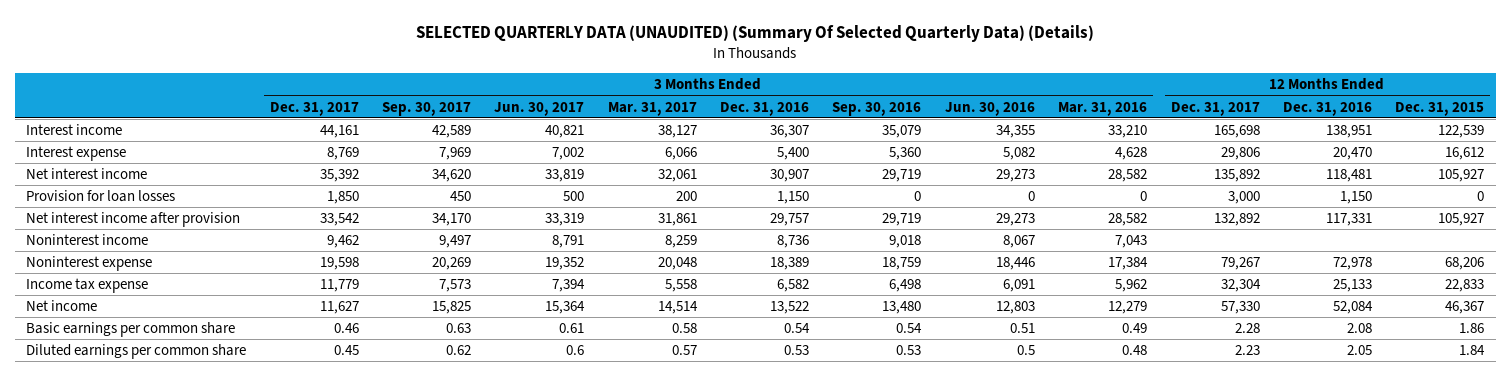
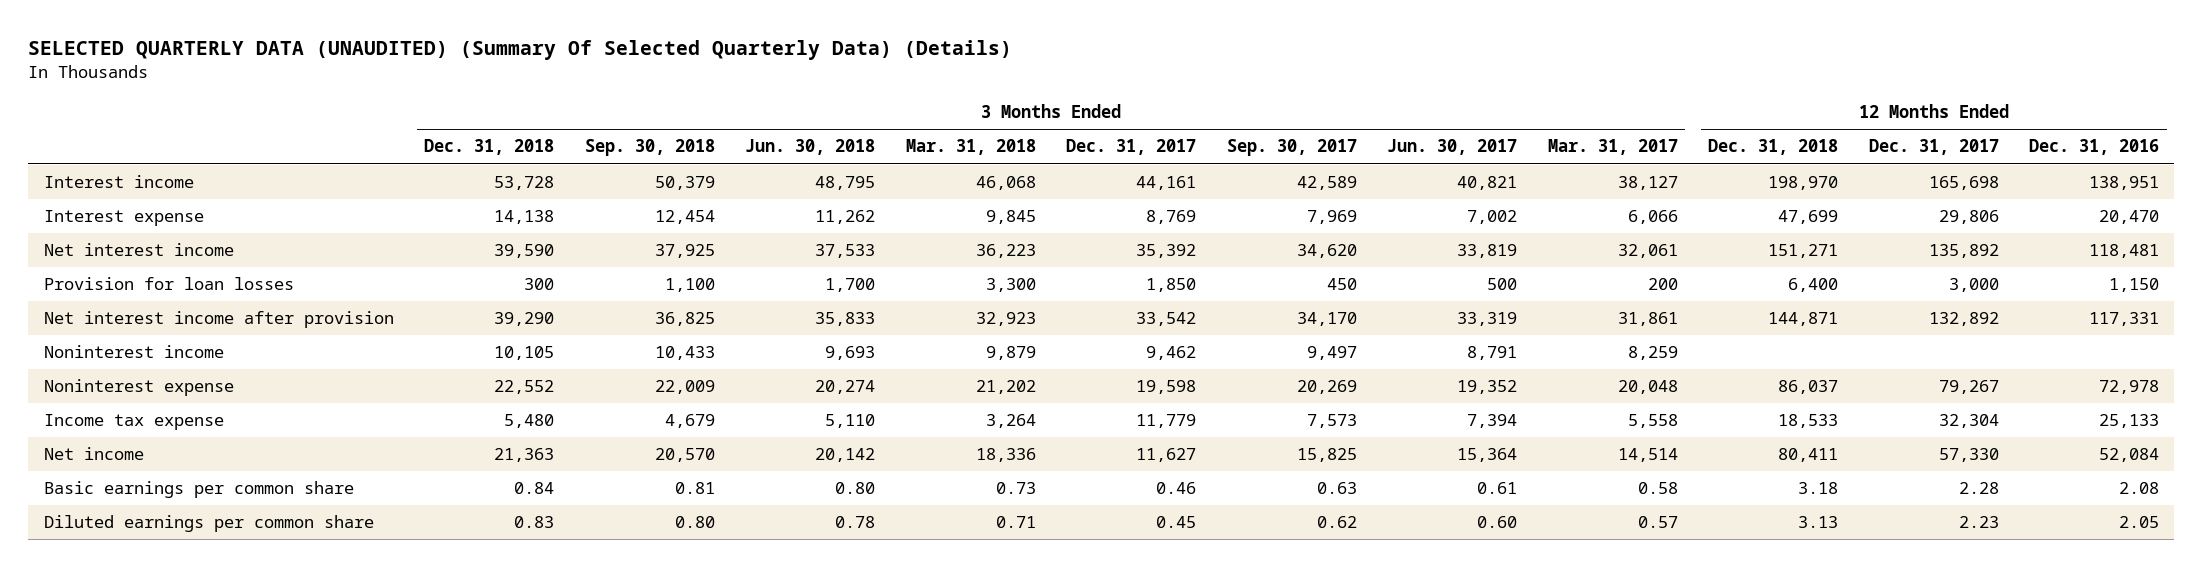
- | 3 Months Ended Dec. 31, 2017 | 3 Months Ended Sep. 30, 2017 | 3 Months Ended Jun. 30, 2017 | 3 Months Ended Mar. 31, 2017 | 3 Months Ended Dec. 31, 2016 | 3 Months Ended Sep. 30, 2016 | 3 Months Ended Jun. 30, 2016 | 3 Months Ended Mar. 31, 2016 | 12 Months Ended Dec. 31, 2017 | 12 Months Ended Dec. 31, 2016 | 12 Months Ended Dec. 31, 2015
+ | 3 Months Ended Dec. 31, 2018 | 3 Months Ended Sep. 30, 2018 | 3 Months Ended Jun. 30, 2018 | 3 Months Ended Mar. 31, 2018 | 3 Months Ended Dec. 31, 2017 | 3 Months Ended Sep. 30, 2017 | 3 Months Ended Jun. 30, 2017 | 3 Months Ended Mar. 31, 2017 | 12 Months Ended Dec. 31, 2018 | 12 Months Ended Dec. 31, 2017 | 12 Months Ended Dec. 31, 2016
- Diluted earnings per common share | 0.45 | 0.62 | 0.6 | 0.57 | 0.53 | 0.53 | 0.5 | 0.48 | 2.23 | 2.05 | 1.84
+ Diluted earnings per common share | 0.83 | 0.80 | 0.78 | 0.71 | 0.45 | 0.62 | 0.60 | 0.57 | 3.13 | 2.23 | 2.05

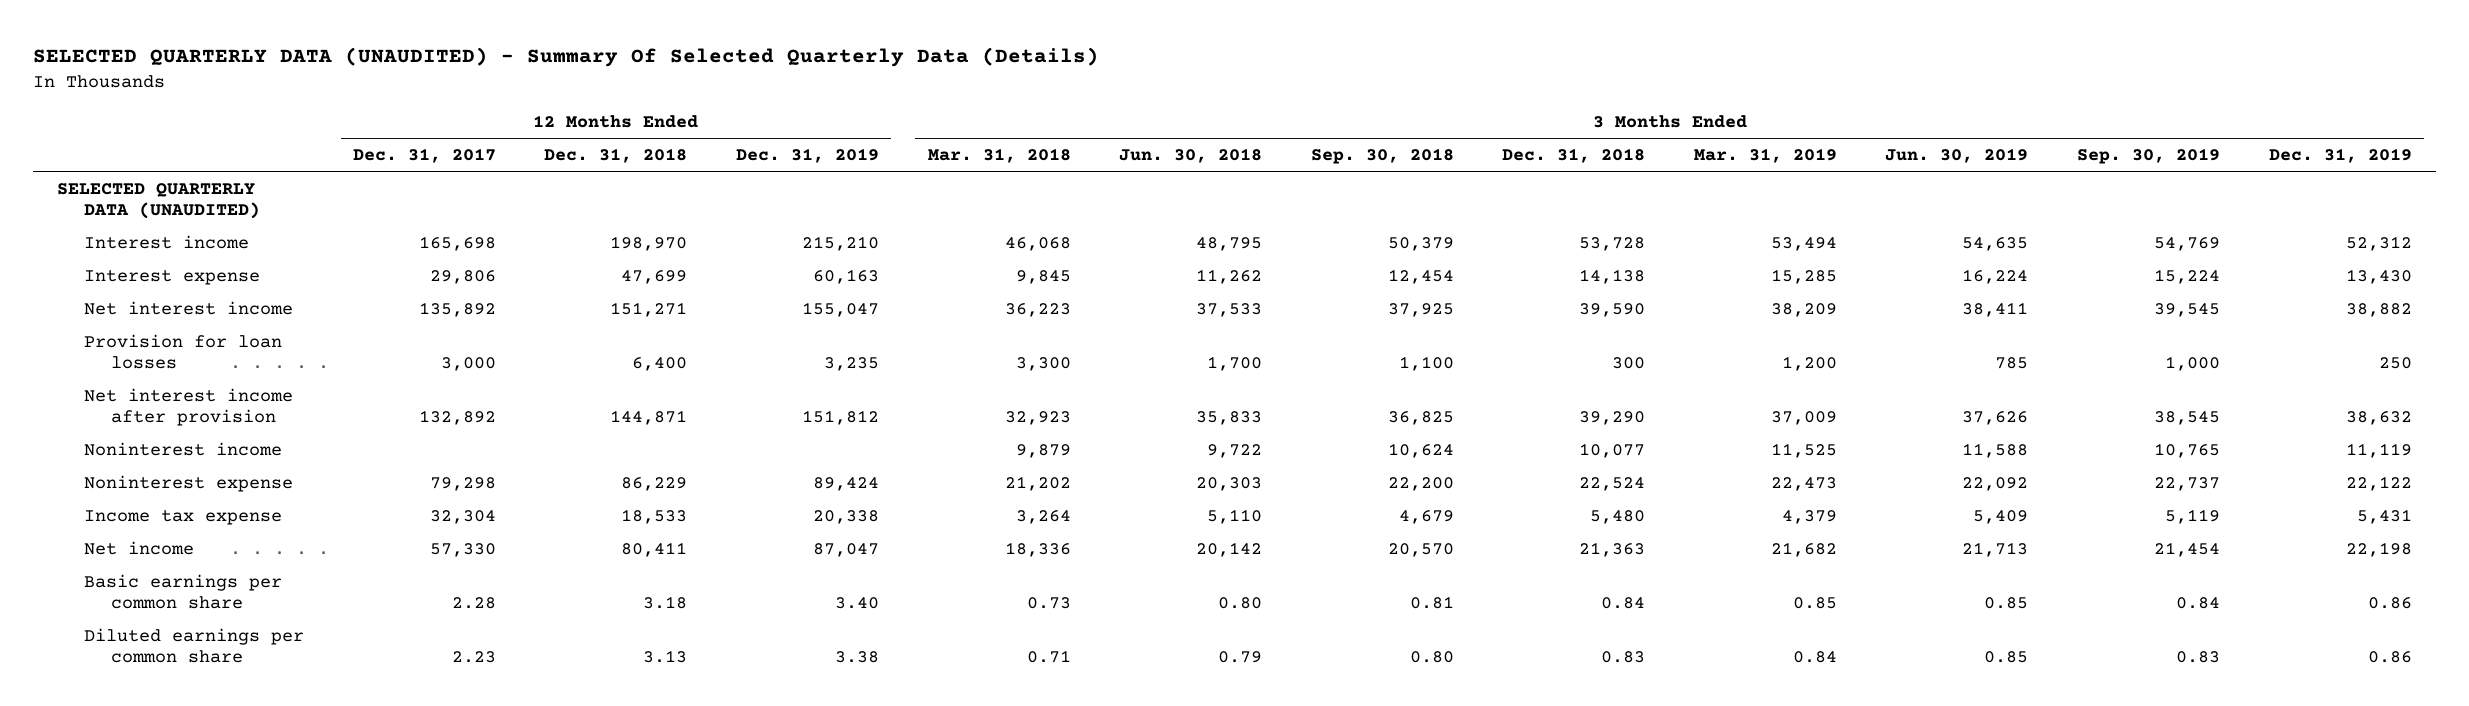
- SELECTED QUARTERLY DATA (UNAUDITED) (Summary Of Selected Quarterly Data) (Details)
+ SELECTED QUARTERLY DATA (UNAUDITED) - Summary Of Selected Quarterly Data (Details)
- | 3 Months Ended Dec. 31, 2018 | 3 Months Ended Sep. 30, 2018 | 3 Months Ended Jun. 30, 2018 | 3 Months Ended Mar. 31, 2018 | 3 Months Ended Dec. 31, 2017 | 3 Months Ended Sep. 30, 2017 | 3 Months Ended Jun. 30, 2017 | 3 Months Ended Mar. 31, 2017 | 12 Months Ended Dec. 31, 2018 | 12 Months Ended Dec. 31, 2017 | 12 Months Ended Dec. 31, 2016
+ | 12 Months Ended Dec. 31, 2017 | 12 Months Ended Dec. 31, 2018 | 12 Months Ended Dec. 31, 2019 | 3 Months Ended Mar. 31, 2018 | 3 Months Ended Jun. 30, 2018 | 3 Months Ended Sep. 30, 2018 | 3 Months Ended Dec. 31, 2018 | 3 Months Ended Mar. 31, 2019 | 3 Months Ended Jun. 30, 2019 | 3 Months Ended Sep. 30, 2019 | 3 Months Ended Dec. 31, 2019
+ SELECTED QUARTERLY DATA (UNAUDITED)
- Noninterest income | 10,105 | 10,433 | 9,693 | 9,879 | 9,462 | 9,497 | 8,791 | 8,259 | | |
- Noninterest expense | 22,552 | 22,009 | 20,274 | 21,202 | 19,598 | 20,269 | 19,352 | 20,048 | 86,037 | 79,267 | 72,978
+ Noninterest income | | | | 9,879 | 9,722 | 10,624 | 10,077 | 11,525 | 11,588 | 10,765 | 11,119
+ Noninterest expense | 79,298 | 86,229 | 89,424 | 21,202 | 20,303 | 22,200 | 22,524 | 22,473 | 22,092 | 22,737 | 22,122
- Diluted earnings per common share | 0.83 | 0.80 | 0.78 | 0.71 | 0.45 | 0.62 | 0.60 | 0.57 | 3.13 | 2.23 | 2.05
+ Diluted earnings per common share | 2.23 | 3.13 | 3.38 | 0.71 | 0.79 | 0.80 | 0.83 | 0.84 | 0.85 | 0.83 | 0.86

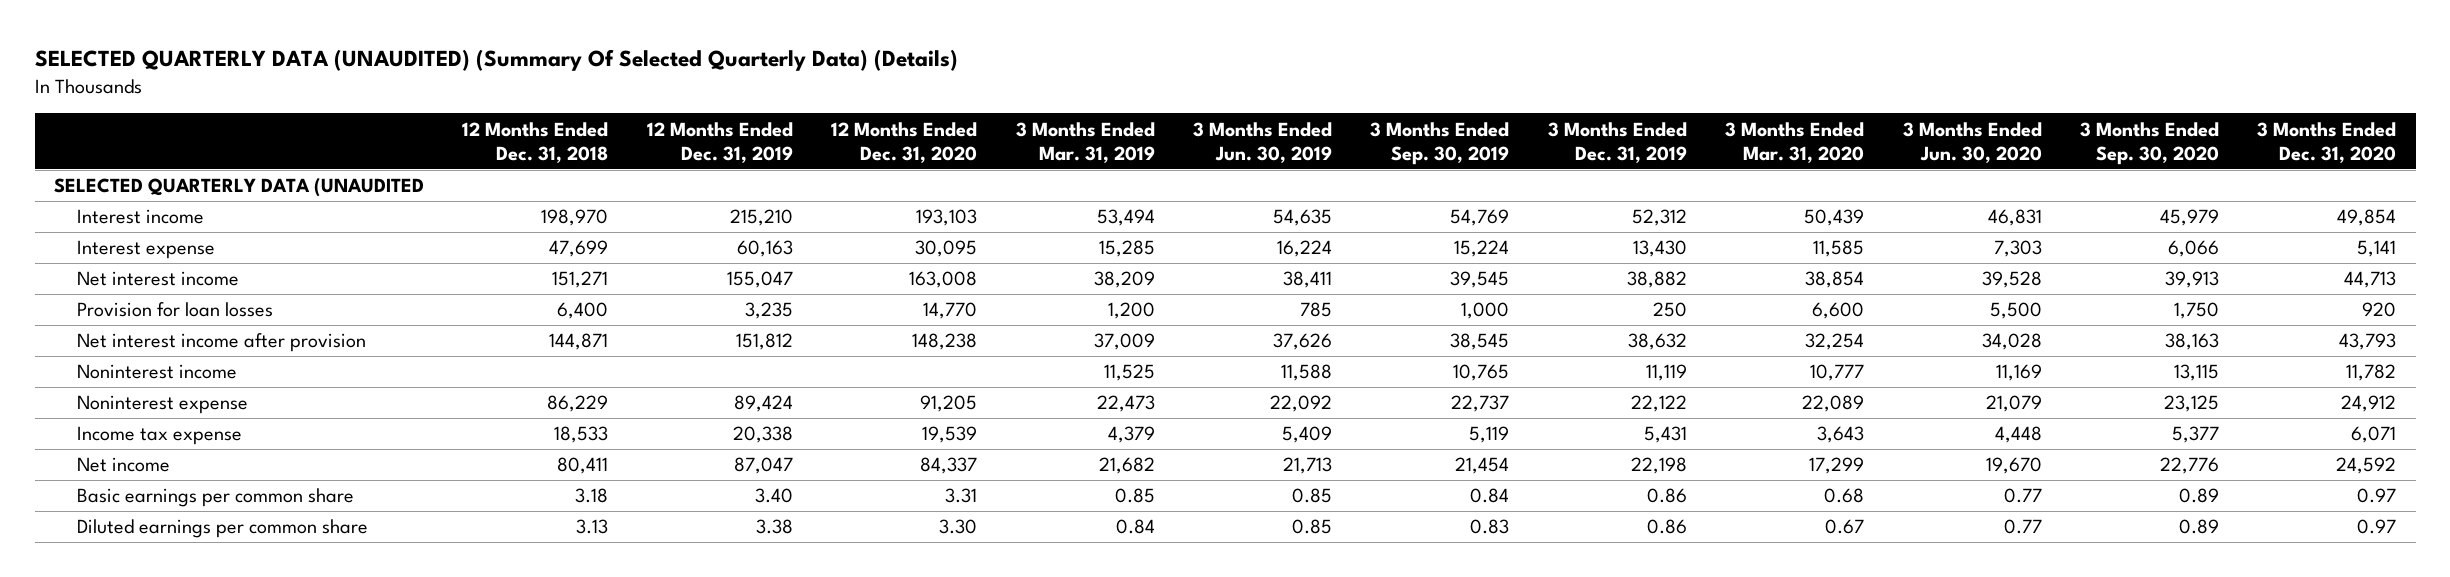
- SELECTED QUARTERLY DATA (UNAUDITED) - Summary Of Selected Quarterly Data (Details)
+ SELECTED QUARTERLY DATA (UNAUDITED) (Summary Of Selected Quarterly Data) (Details)
- | 12 Months Ended Dec. 31, 2017 | 12 Months Ended Dec. 31, 2018 | 12 Months Ended Dec. 31, 2019 | 3 Months Ended Mar. 31, 2018 | 3 Months Ended Jun. 30, 2018 | 3 Months Ended Sep. 30, 2018 | 3 Months Ended Dec. 31, 2018 | 3 Months Ended Mar. 31, 2019 | 3 Months Ended Jun. 30, 2019 | 3 Months Ended Sep. 30, 2019 | 3 Months Ended Dec. 31, 2019
+ | 12 Months Ended Dec. 31, 2018 | 12 Months Ended Dec. 31, 2019 | 12 Months Ended Dec. 31, 2020 | 3 Months Ended Mar. 31, 2019 | 3 Months Ended Jun. 30, 2019 | 3 Months Ended Sep. 30, 2019 | 3 Months Ended Dec. 31, 2019 | 3 Months Ended Mar. 31, 2020 | 3 Months Ended Jun. 30, 2020 | 3 Months Ended Sep. 30, 2020 | 3 Months Ended Dec. 31, 2020
- SELECTED QUARTERLY DATA (UNAUDITED)
+ SELECTED QUARTERLY DATA (UNAUDITED

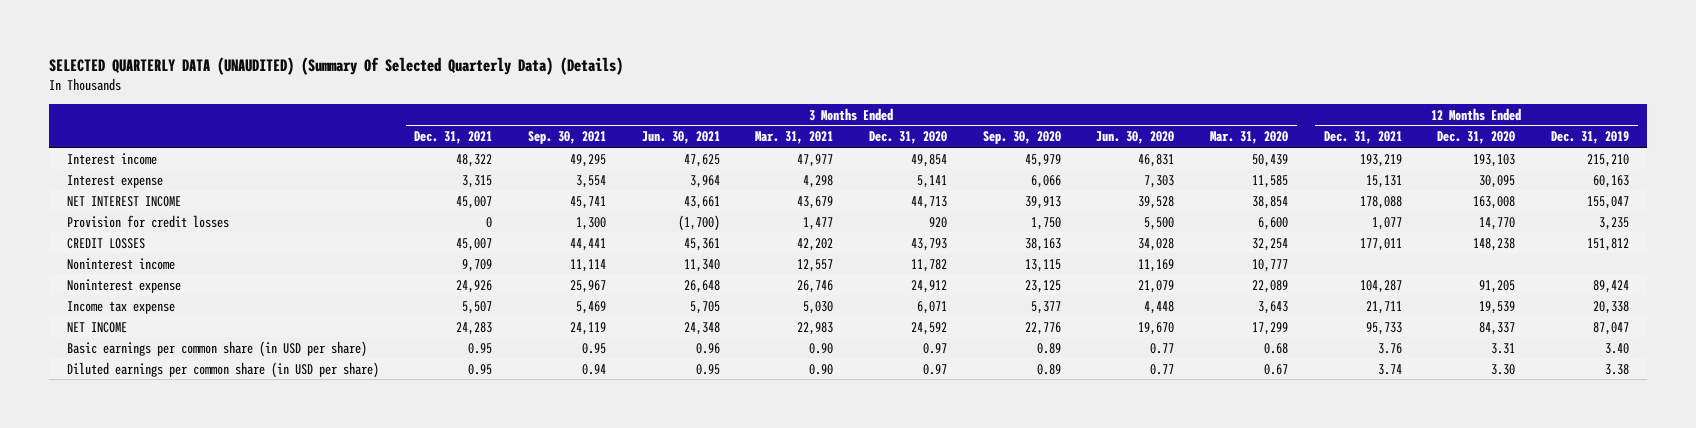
- | 12 Months Ended Dec. 31, 2018 | 12 Months Ended Dec. 31, 2019 | 12 Months Ended Dec. 31, 2020 | 3 Months Ended Mar. 31, 2019 | 3 Months Ended Jun. 30, 2019 | 3 Months Ended Sep. 30, 2019 | 3 Months Ended Dec. 31, 2019 | 3 Months Ended Mar. 31, 2020 | 3 Months Ended Jun. 30, 2020 | 3 Months Ended Sep. 30, 2020 | 3 Months Ended Dec. 31, 2020
+ | 3 Months Ended Dec. 31, 2021 | 3 Months Ended Sep. 30, 2021 | 3 Months Ended Jun. 30, 2021 | 3 Months Ended Mar. 31, 2021 | 3 Months Ended Dec. 31, 2020 | 3 Months Ended Sep. 30, 2020 | 3 Months Ended Jun. 30, 2020 | 3 Months Ended Mar. 31, 2020 | 12 Months Ended Dec. 31, 2021 | 12 Months Ended Dec. 31, 2020 | 12 Months Ended Dec. 31, 2019
- SELECTED QUARTERLY DATA (UNAUDITED
- Net interest income | 151,271 | 155,047 | 163,008 | 38,209 | 38,411 | 39,545 | 38,882 | 38,854 | 39,528 | 39,913 | 44,713
- Provision for loan losses | 6,400 | 3,235 | 14,770 | 1,200 | 785 | 1,000 | 250 | 6,600 | 5,500 | 1,750 | 920
- Net interest income after provision | 144,871 | 151,812 | 148,238 | 37,009 | 37,626 | 38,545 | 38,632 | 32,254 | 34,028 | 38,163 | 43,793
+ NET INTEREST INCOME | 45,007 | 45,741 | 43,661 | 43,679 | 44,713 | 39,913 | 39,528 | 38,854 | 178,088 | 163,008 | 155,047
+ Provision for credit losses | 0 | 1,300 | (1,700) | 1,477 | 920 | 1,750 | 5,500 | 6,600 | 1,077 | 14,770 | 3,235
+ CREDIT LOSSES | 45,007 | 44,441 | 45,361 | 42,202 | 43,793 | 38,163 | 34,028 | 32,254 | 177,011 | 148,238 | 151,812
- Net income | 80,411 | 87,047 | 84,337 | 21,682 | 21,713 | 21,454 | 22,198 | 17,299 | 19,670 | 22,776 | 24,592
- Basic earnings per common share | 3.18 | 3.40 | 3.31 | 0.85 | 0.85 | 0.84 | 0.86 | 0.68 | 0.77 | 0.89 | 0.97
- Diluted earnings per common share | 3.13 | 3.38 | 3.30 | 0.84 | 0.85 | 0.83 | 0.86 | 0.67 | 0.77 | 0.89 | 0.97
+ NET INCOME | 24,283 | 24,119 | 24,348 | 22,983 | 24,592 | 22,776 | 19,670 | 17,299 | 95,733 | 84,337 | 87,047
+ Basic earnings per common share (in USD per share) | 0.95 | 0.95 | 0.96 | 0.90 | 0.97 | 0.89 | 0.77 | 0.68 | 3.76 | 3.31 | 3.40
+ Diluted earnings per common share (in USD per share) | 0.95 | 0.94 | 0.95 | 0.90 | 0.97 | 0.89 | 0.77 | 0.67 | 3.74 | 3.30 | 3.38

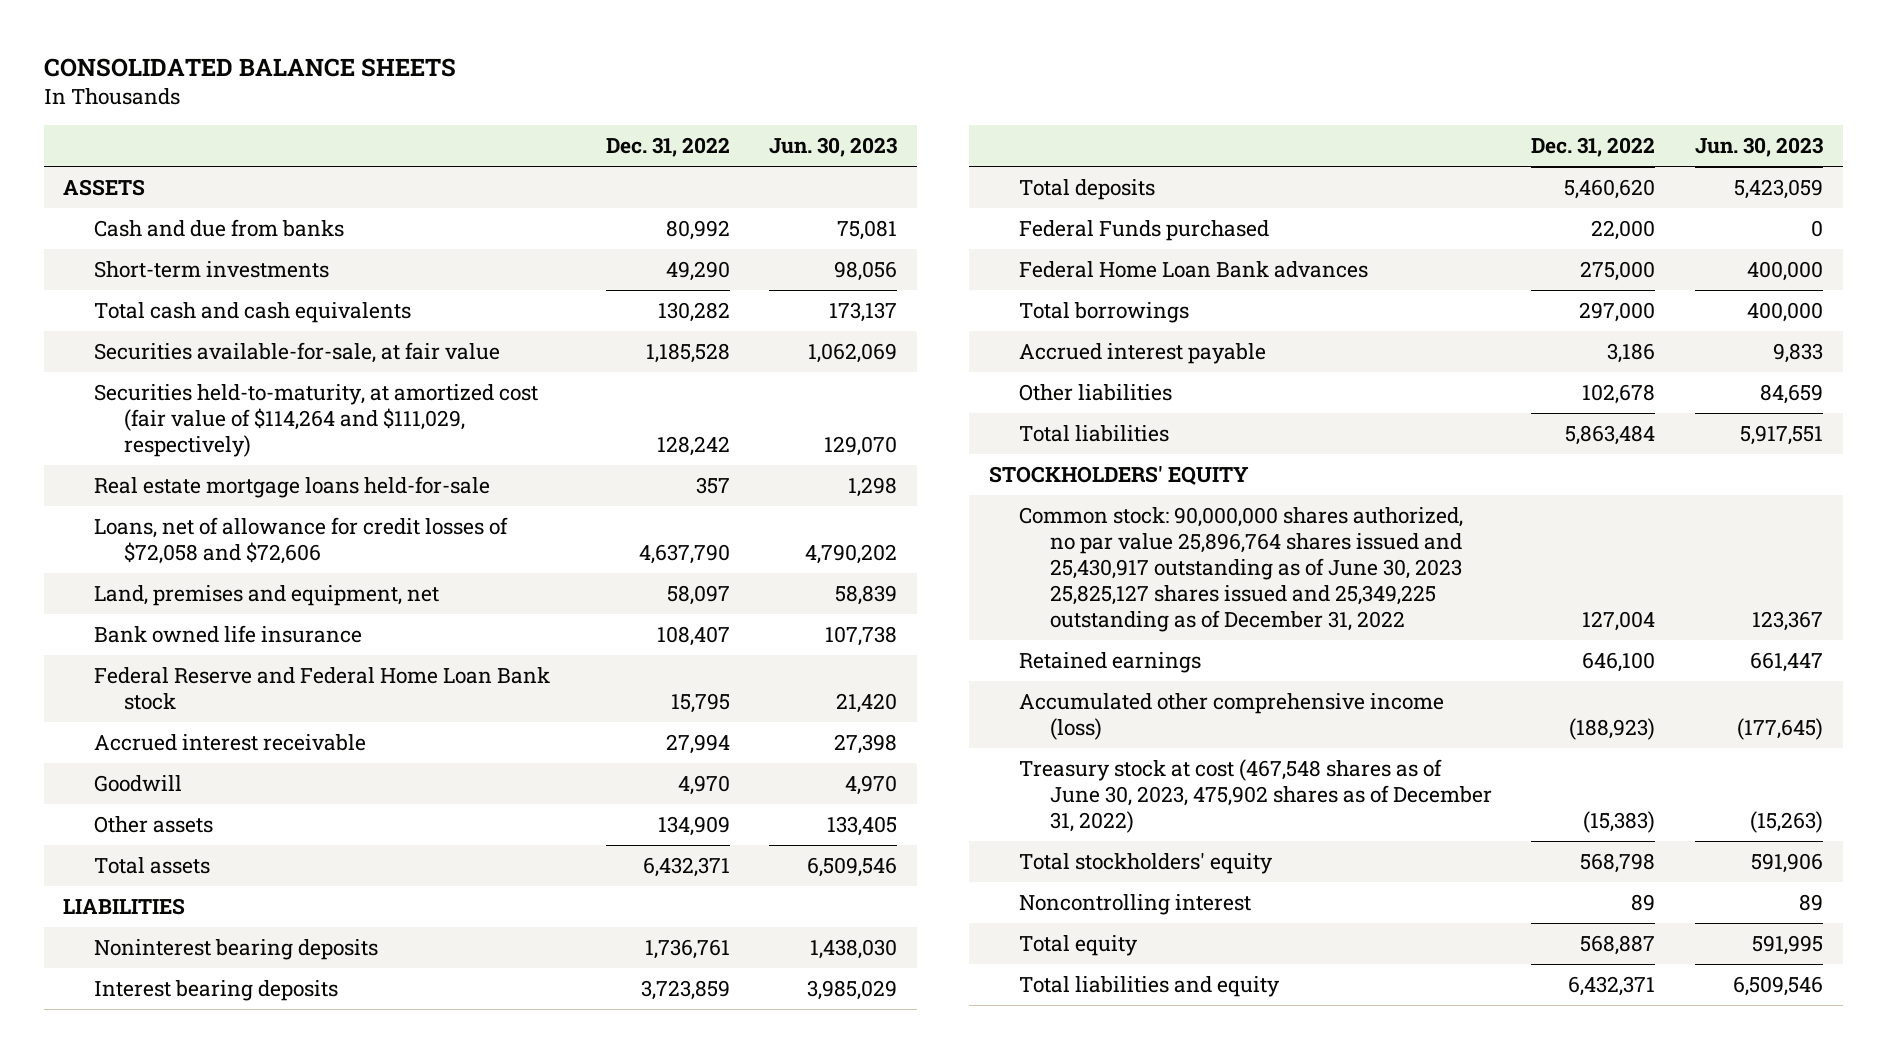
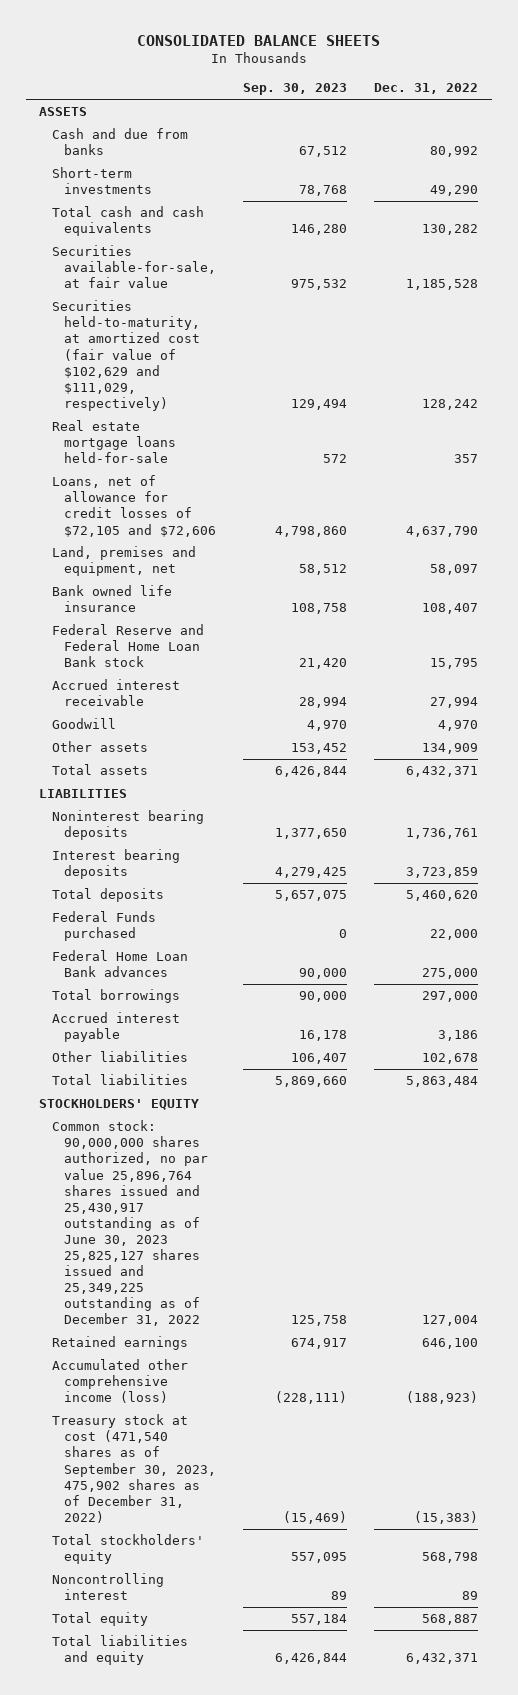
- | Dec. 31, 2022 | Jun. 30, 2023
+ | Sep. 30, 2023 | Dec. 31, 2022
- Securities held-to-maturity, at amortized cost (fair value of $114,264 and $111,029, respectively) | 128,242 | 129,070
+ Securities held-to-maturity, at amortized cost (fair value of $102,629 and $111,029, respectively) | 129,494 | 128,242
- Loans, net of allowance for credit losses of $72,058 and $72,606 | 4,637,790 | 4,790,202
+ Loans, net of allowance for credit losses of $72,105 and $72,606 | 4,798,860 | 4,637,790
- Treasury stock at cost (467,548 shares as of June 30, 2023, 475,902 shares as of December 31, 2022) | (15,383) | (15,263)
+ Treasury stock at cost (471,540 shares as of September 30, 2023, 475,902 shares as of December 31, 2022) | (15,469) | (15,383)

